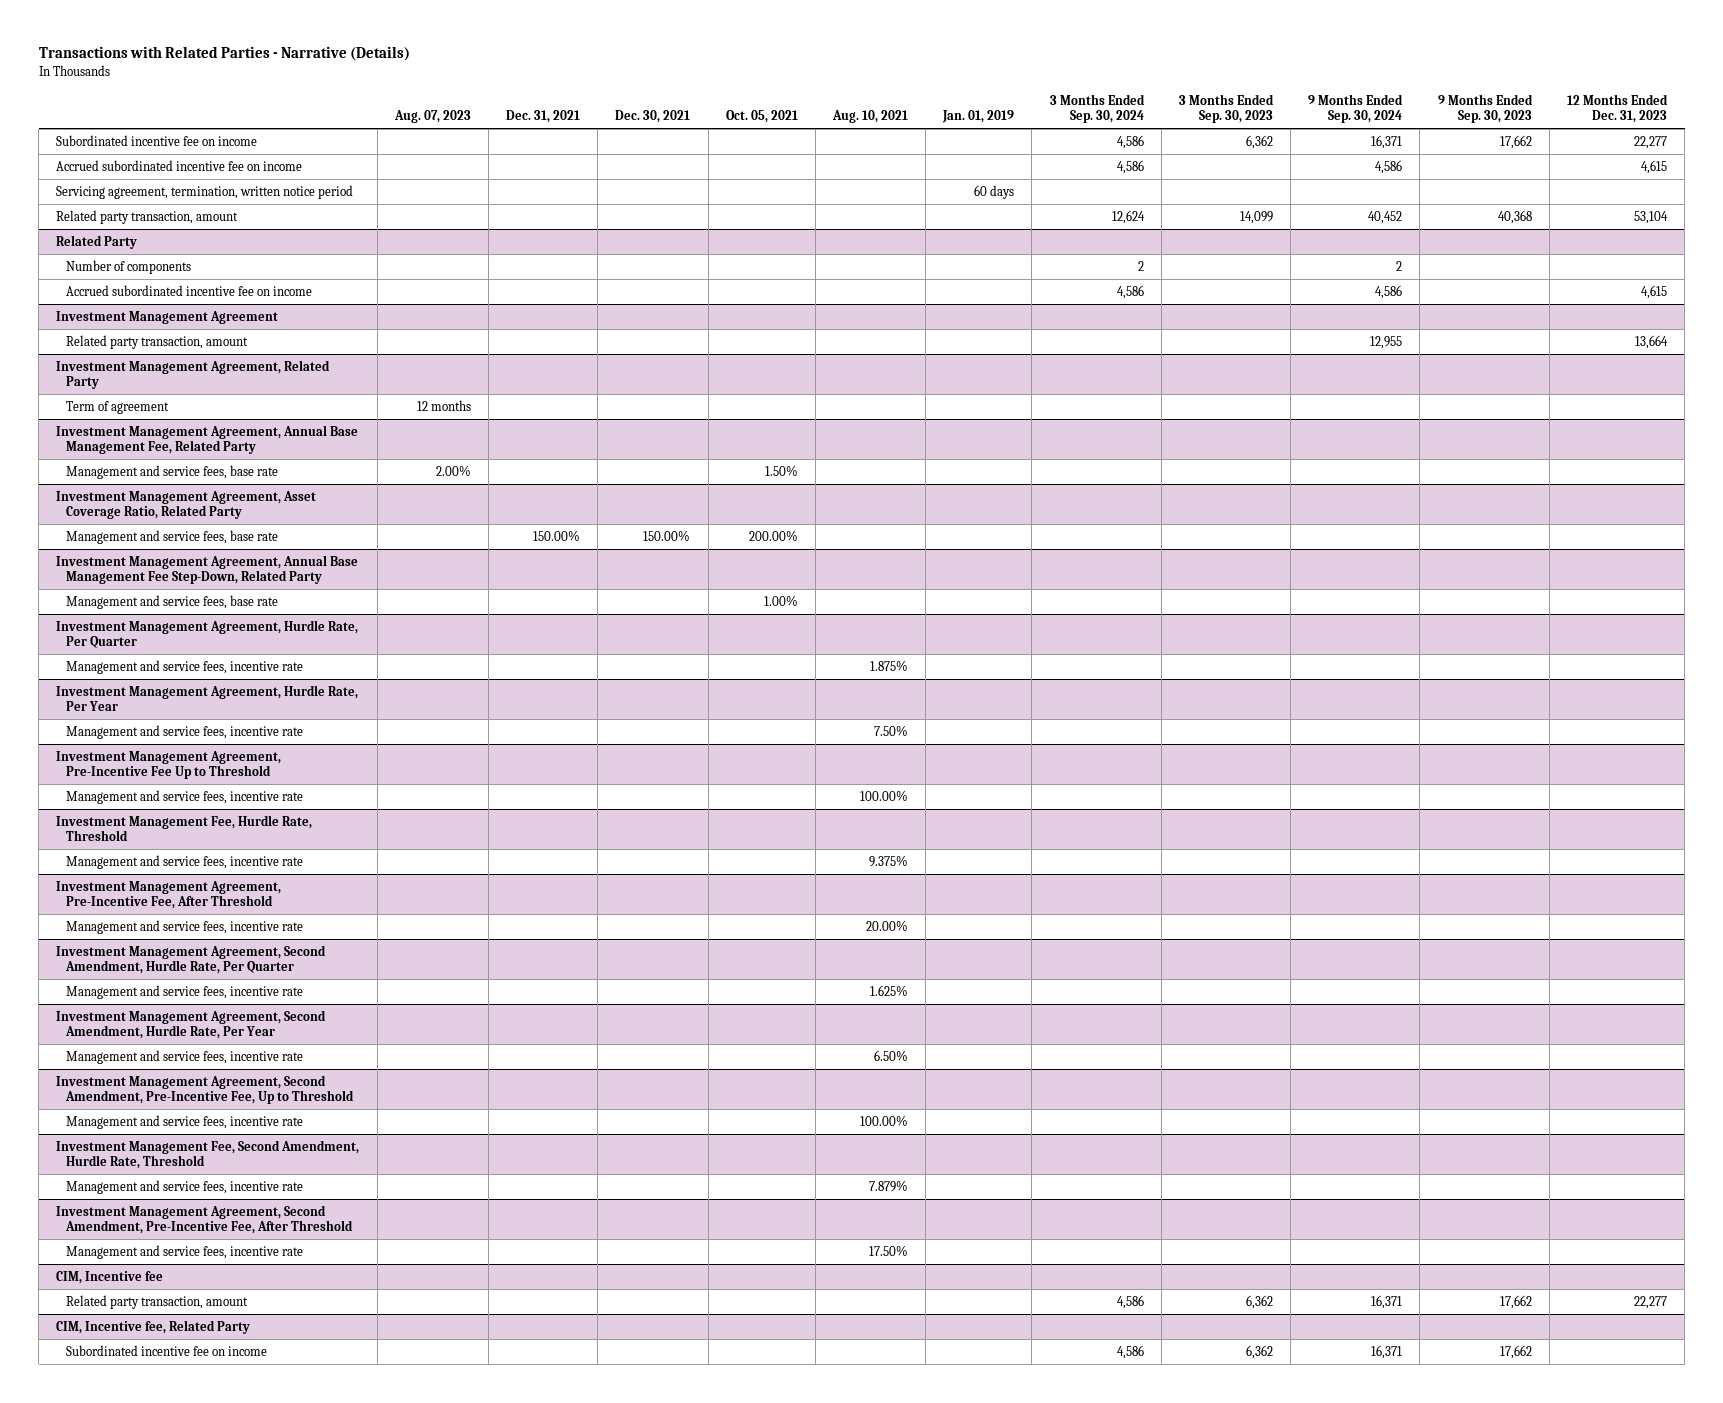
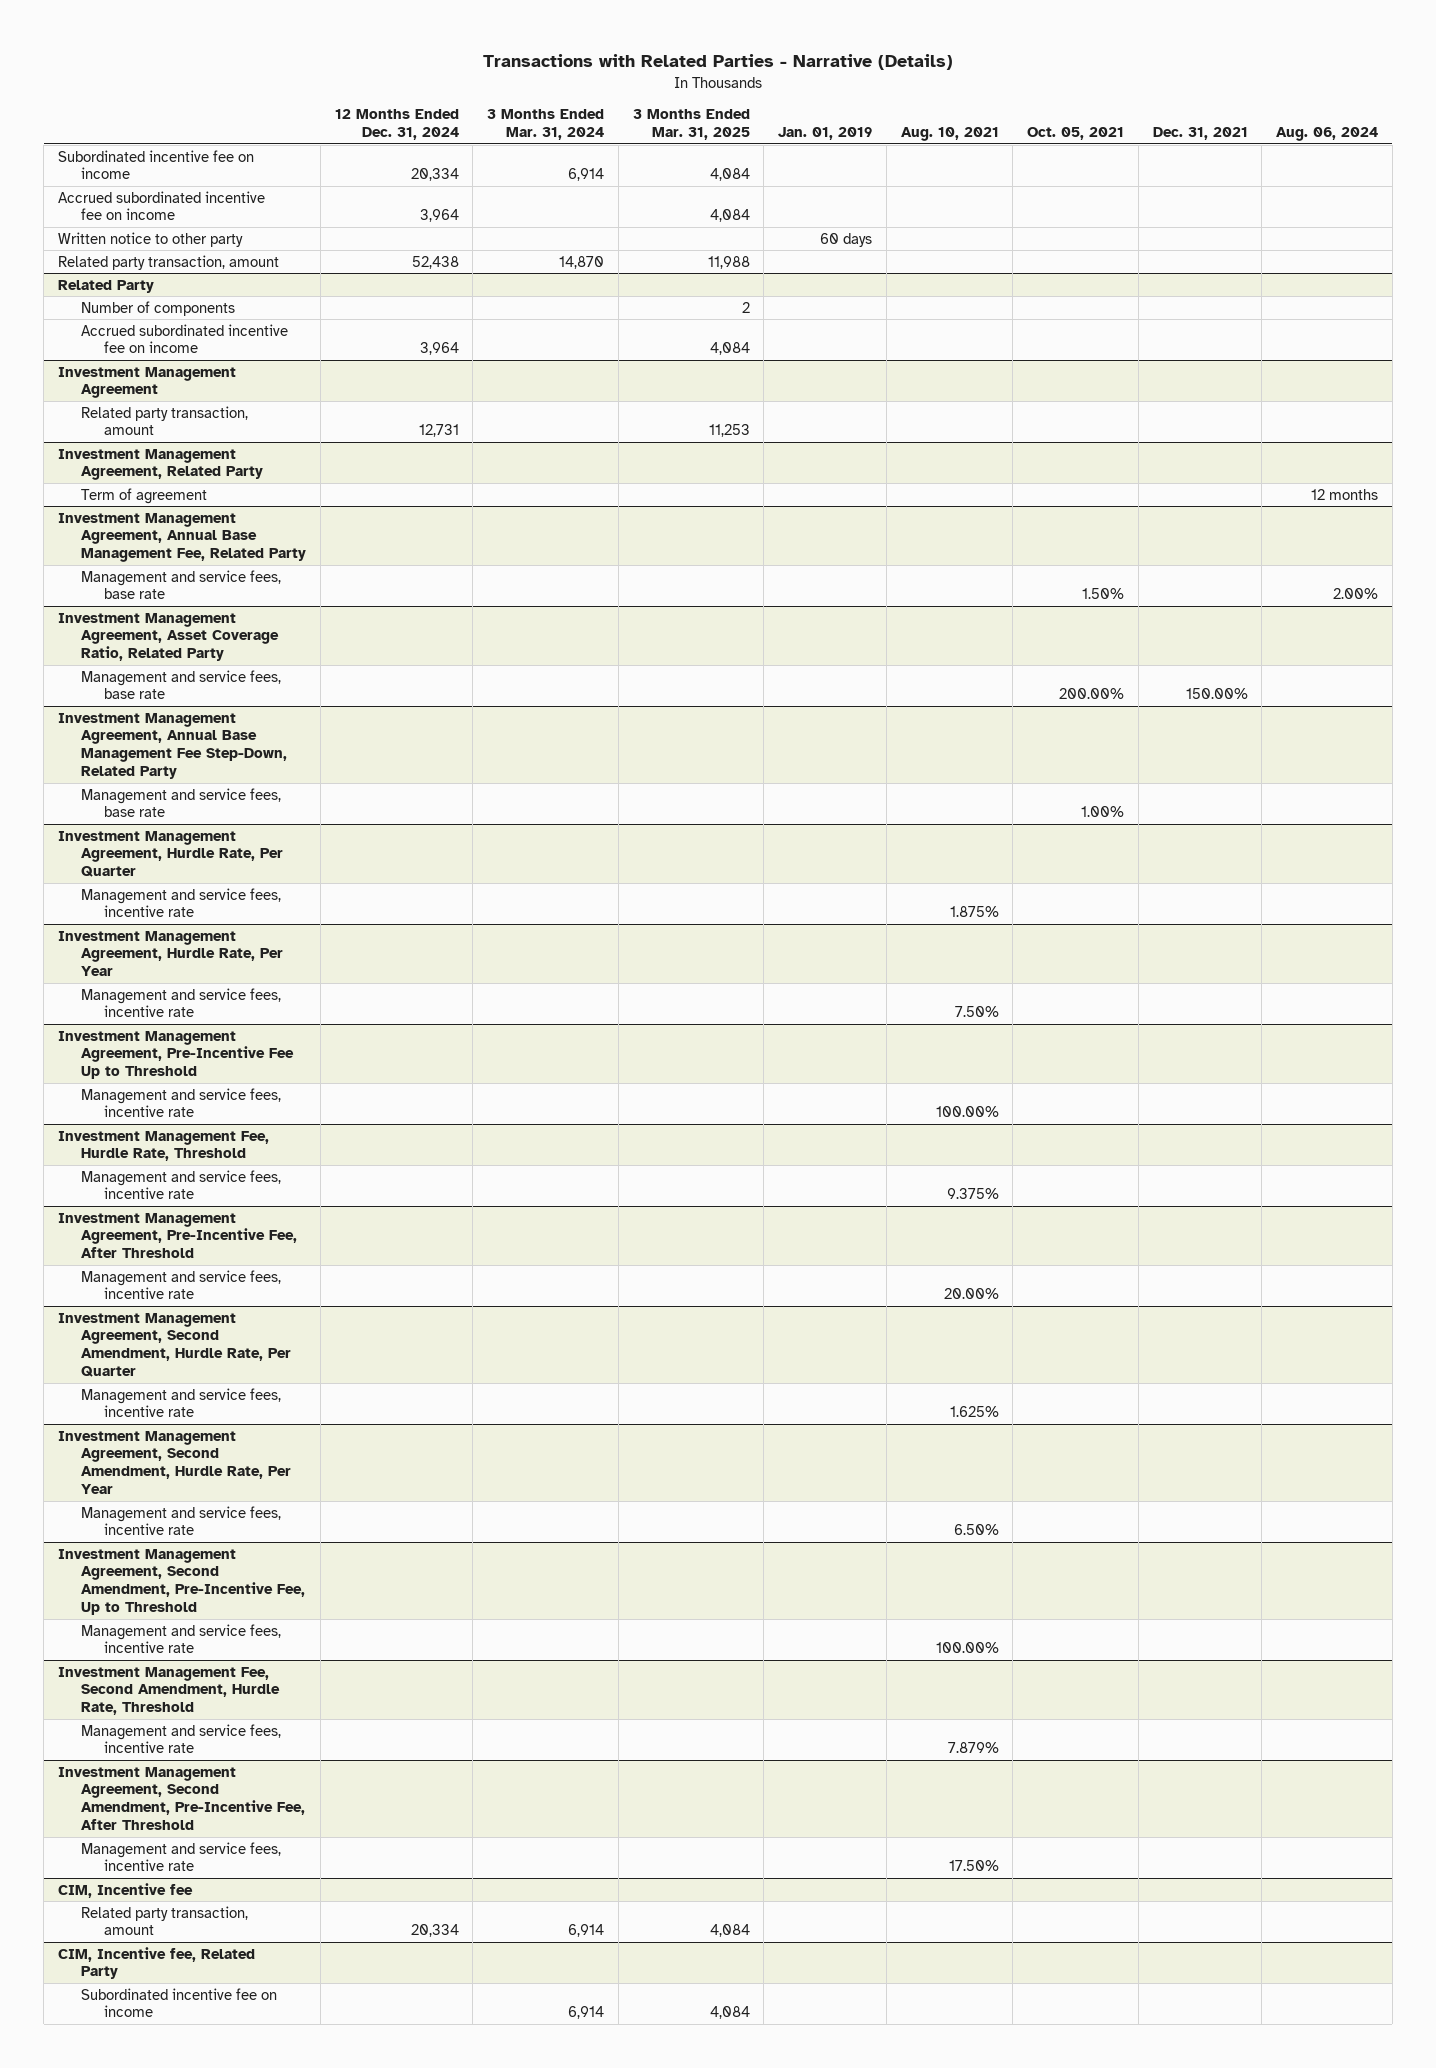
- | Aug. 07, 2023 | Dec. 31, 2021 | Dec. 30, 2021 | Oct. 05, 2021 | Aug. 10, 2021 | Jan. 01, 2019 | 3 Months Ended Sep. 30, 2024 | 3 Months Ended Sep. 30, 2023 | 9 Months Ended Sep. 30, 2024 | 9 Months Ended Sep. 30, 2023 | 12 Months Ended Dec. 31, 2023
+ | 12 Months Ended Dec. 31, 2024 | 3 Months Ended Mar. 31, 2024 | 3 Months Ended Mar. 31, 2025 | Jan. 01, 2019 | Aug. 10, 2021 | Oct. 05, 2021 | Dec. 31, 2021 | Aug. 06, 2024
- Servicing agreement, termination, written notice period | | | | | | 60 days | | | | |
+ Written notice to other party | | | | 60 days | | | |

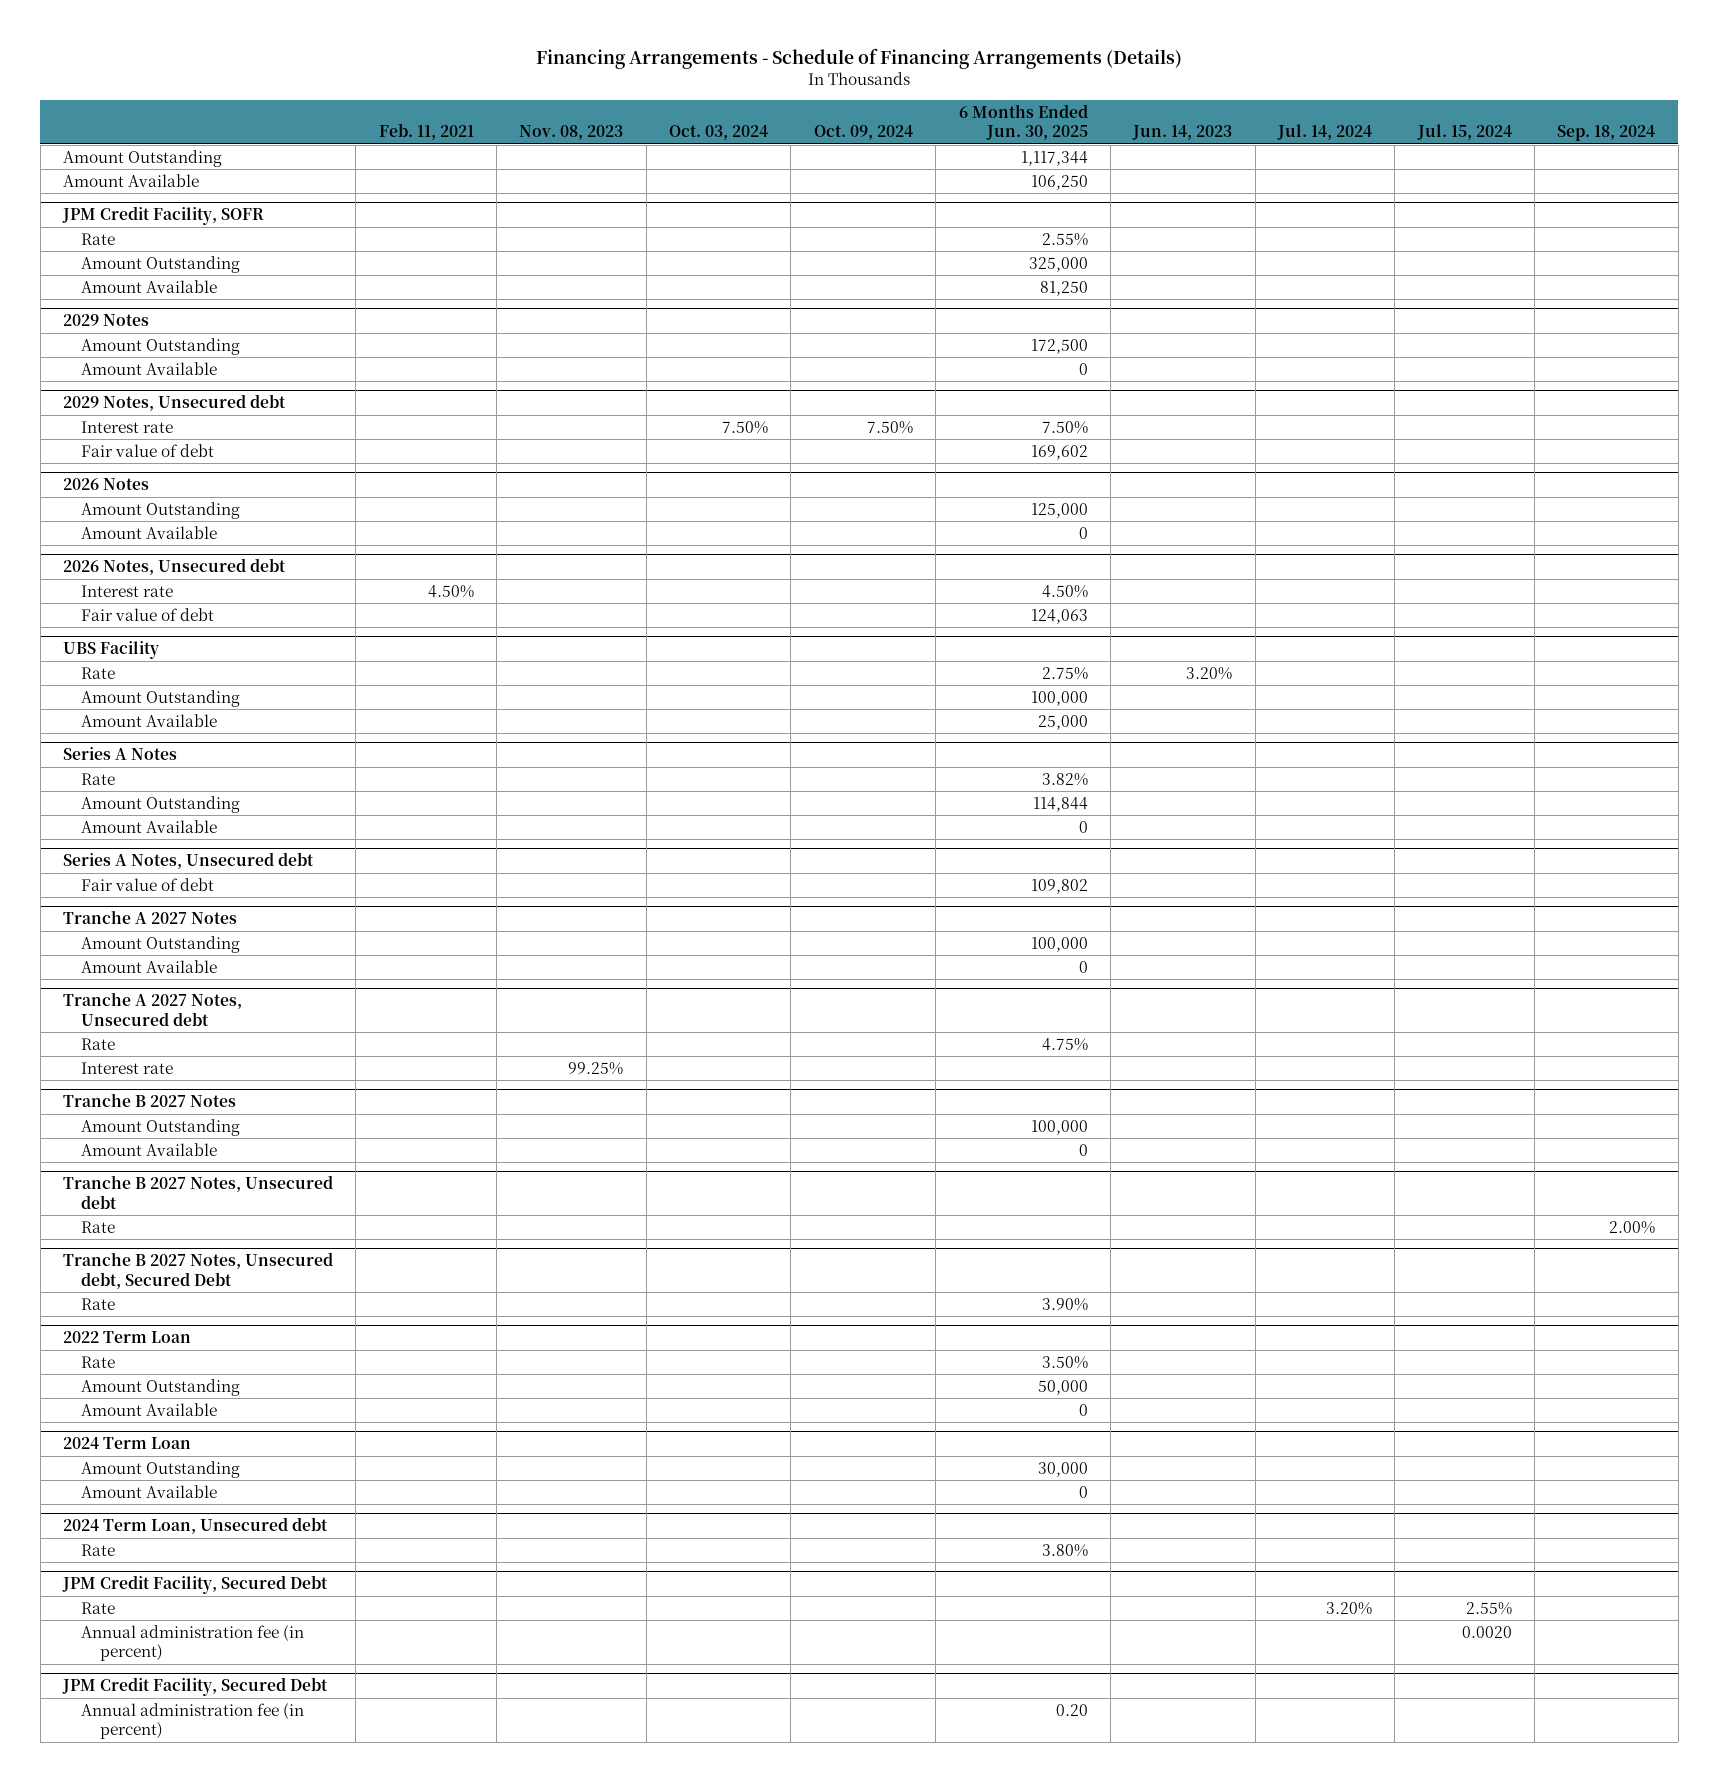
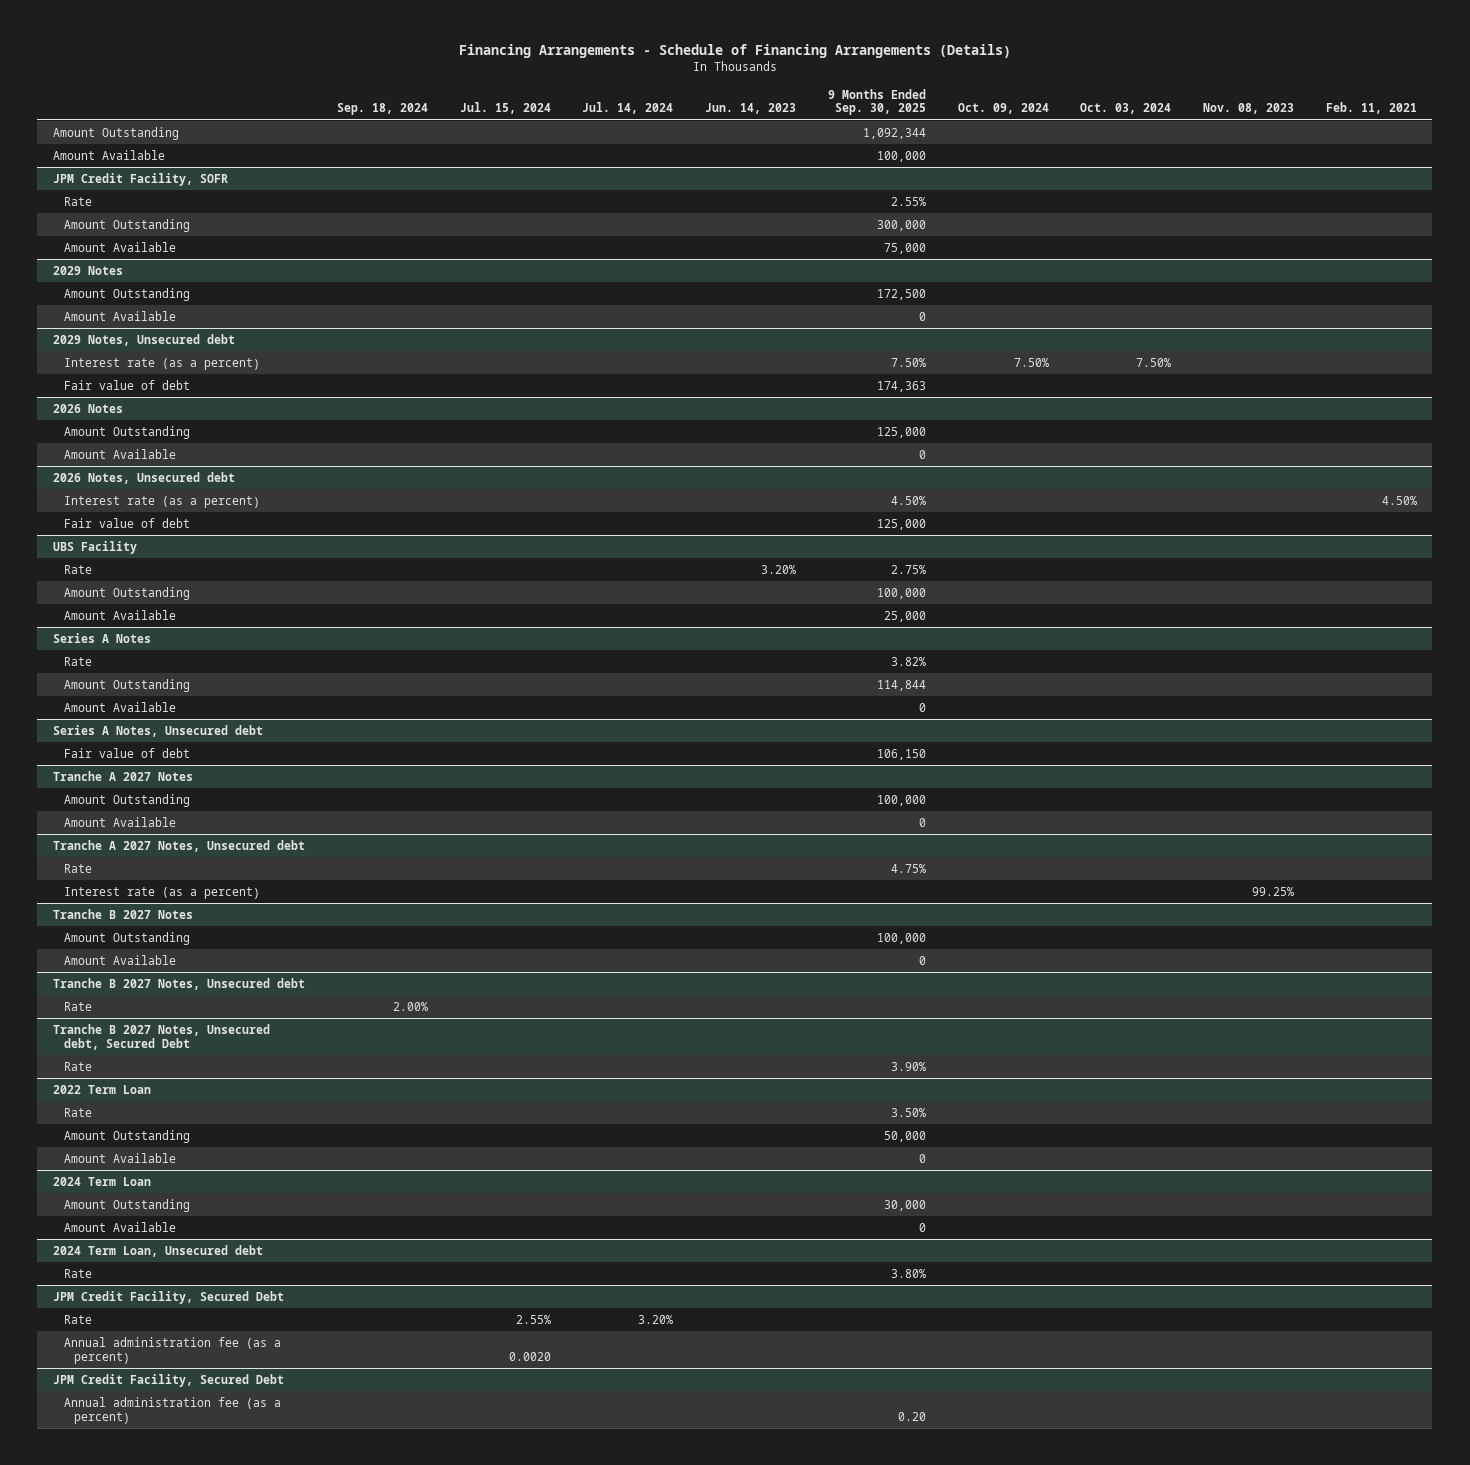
- | Feb. 11, 2021 | Nov. 08, 2023 | Oct. 03, 2024 | Oct. 09, 2024 | 6 Months Ended Jun. 30, 2025 | Jun. 14, 2023 | Jul. 14, 2024 | Jul. 15, 2024 | Sep. 18, 2024
+ | Sep. 18, 2024 | Jul. 15, 2024 | Jul. 14, 2024 | Jun. 14, 2023 | 9 Months Ended Sep. 30, 2025 | Oct. 09, 2024 | Oct. 03, 2024 | Nov. 08, 2023 | Feb. 11, 2021
@ 2029 Notes, Unsecured debt
- Interest rate | | | 7.50% | 7.50% | 7.50% | | | |
+ Interest rate (as a percent) | | | | | 7.50% | 7.50% | 7.50% | |
@ 2026 Notes, Unsecured debt
- Interest rate | 4.50% | | | | 4.50% | | | |
+ Interest rate (as a percent) | | | | | 4.50% | | | | 4.50%
@ Tranche A 2027 Notes, Unsecured debt
- Interest rate | | 99.25% | | | | | | |
+ Interest rate (as a percent) | | | | | | | | 99.25% |
@ JPM Credit Facility, Secured Debt
- Annual administration fee (in percent) | | | | | | | | 0.0020 |
+ Annual administration fee (as a percent) | | 0.0020 | | | | | | |
- Annual administration fee (in percent) | | | | | 0.20 | | | |
+ Annual administration fee (as a percent) | | | | | 0.20 | | | |

